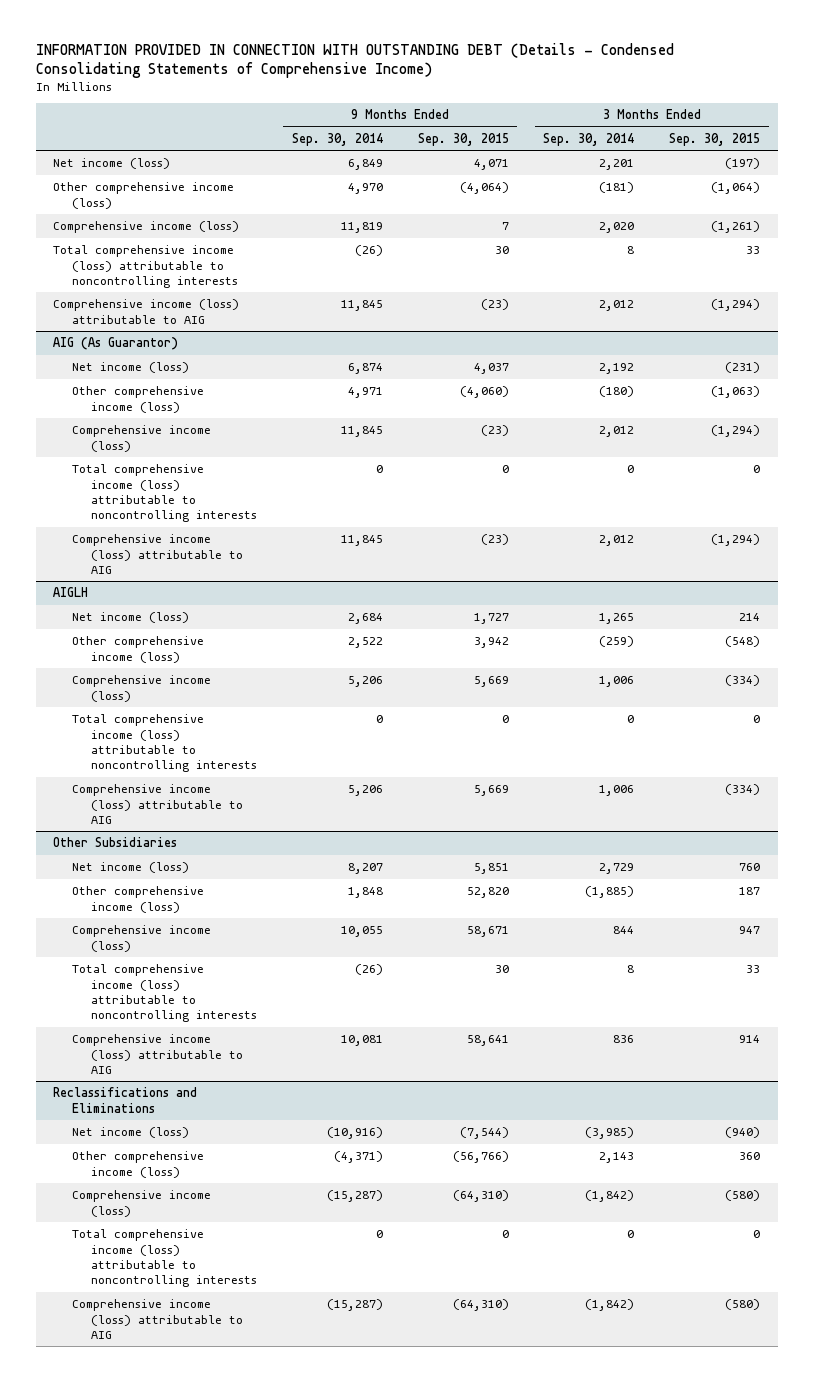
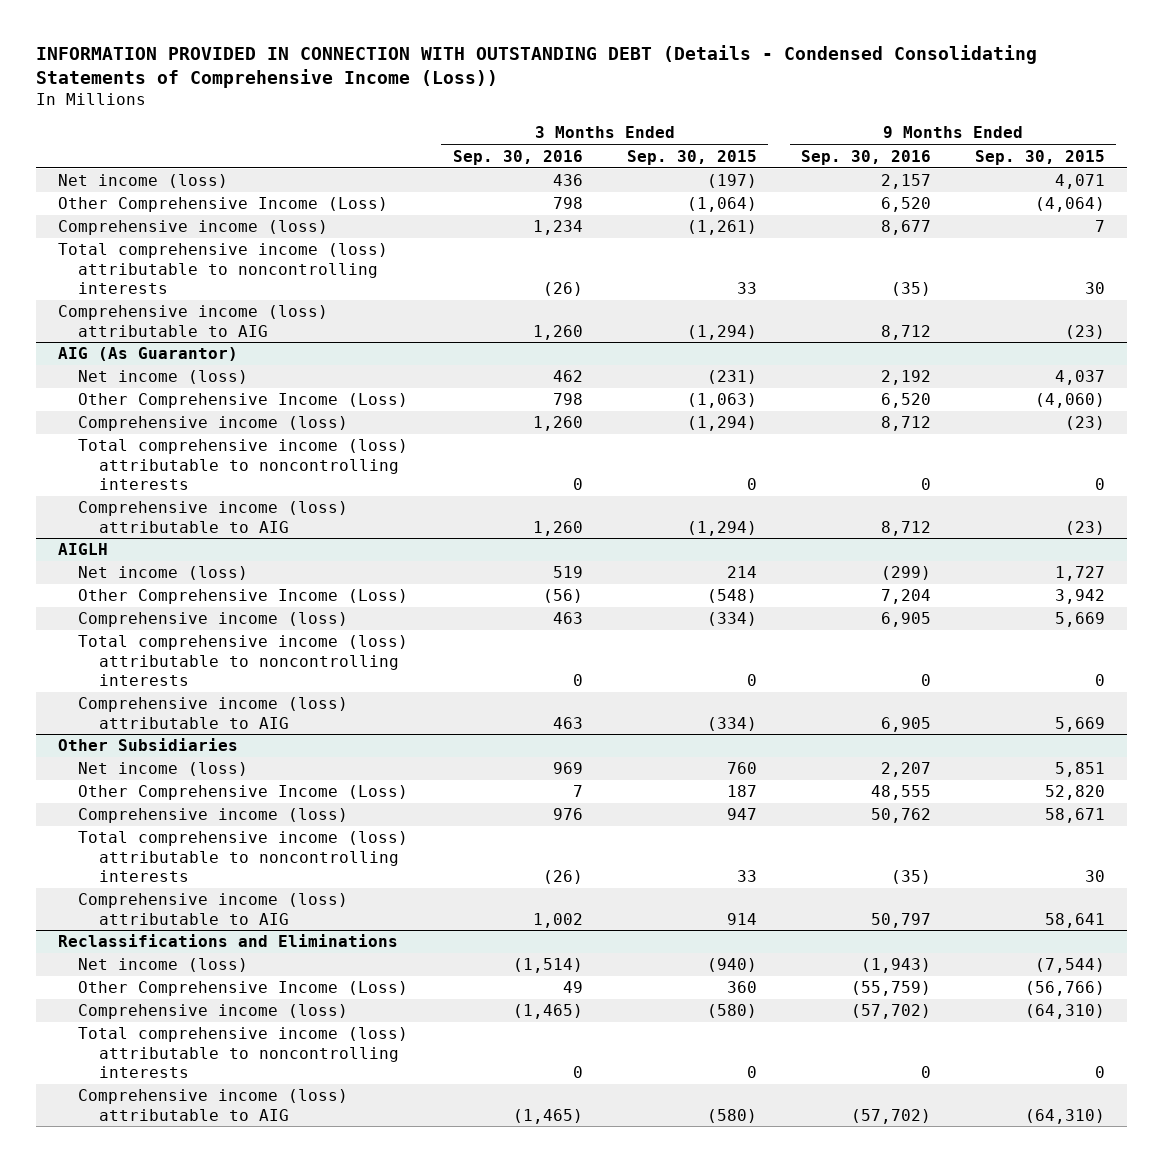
- INFORMATION PROVIDED IN CONNECTION WITH OUTSTANDING DEBT (Details - Condensed Consolidating Statements of Comprehensive Income)
+ INFORMATION PROVIDED IN CONNECTION WITH OUTSTANDING DEBT (Details - Condensed Consolidating Statements of Comprehensive Income (Loss))
- | 9 Months Ended Sep. 30, 2014 | 9 Months Ended Sep. 30, 2015 | 3 Months Ended Sep. 30, 2014 | 3 Months Ended Sep. 30, 2015
+ | 3 Months Ended Sep. 30, 2016 | 3 Months Ended Sep. 30, 2015 | 9 Months Ended Sep. 30, 2016 | 9 Months Ended Sep. 30, 2015
- Other comprehensive income (loss) | 4,970 | (4,064) | (181) | (1,064)
+ Other Comprehensive Income (Loss) | 798 | (1,064) | 6,520 | (4,064)
@ AIG (As Guarantor)
- Other comprehensive income (loss) | 4,971 | (4,060) | (180) | (1,063)
+ Other Comprehensive Income (Loss) | 798 | (1,063) | 6,520 | (4,060)
@ AIGLH
- Other comprehensive income (loss) | 2,522 | 3,942 | (259) | (548)
+ Other Comprehensive Income (Loss) | (56) | (548) | 7,204 | 3,942
@ Other Subsidiaries
- Other comprehensive income (loss) | 1,848 | 52,820 | (1,885) | 187
+ Other Comprehensive Income (Loss) | 7 | 187 | 48,555 | 52,820
@ Reclassifications and Eliminations
- Other comprehensive income (loss) | (4,371) | (56,766) | 2,143 | 360
+ Other Comprehensive Income (Loss) | 49 | 360 | (55,759) | (56,766)

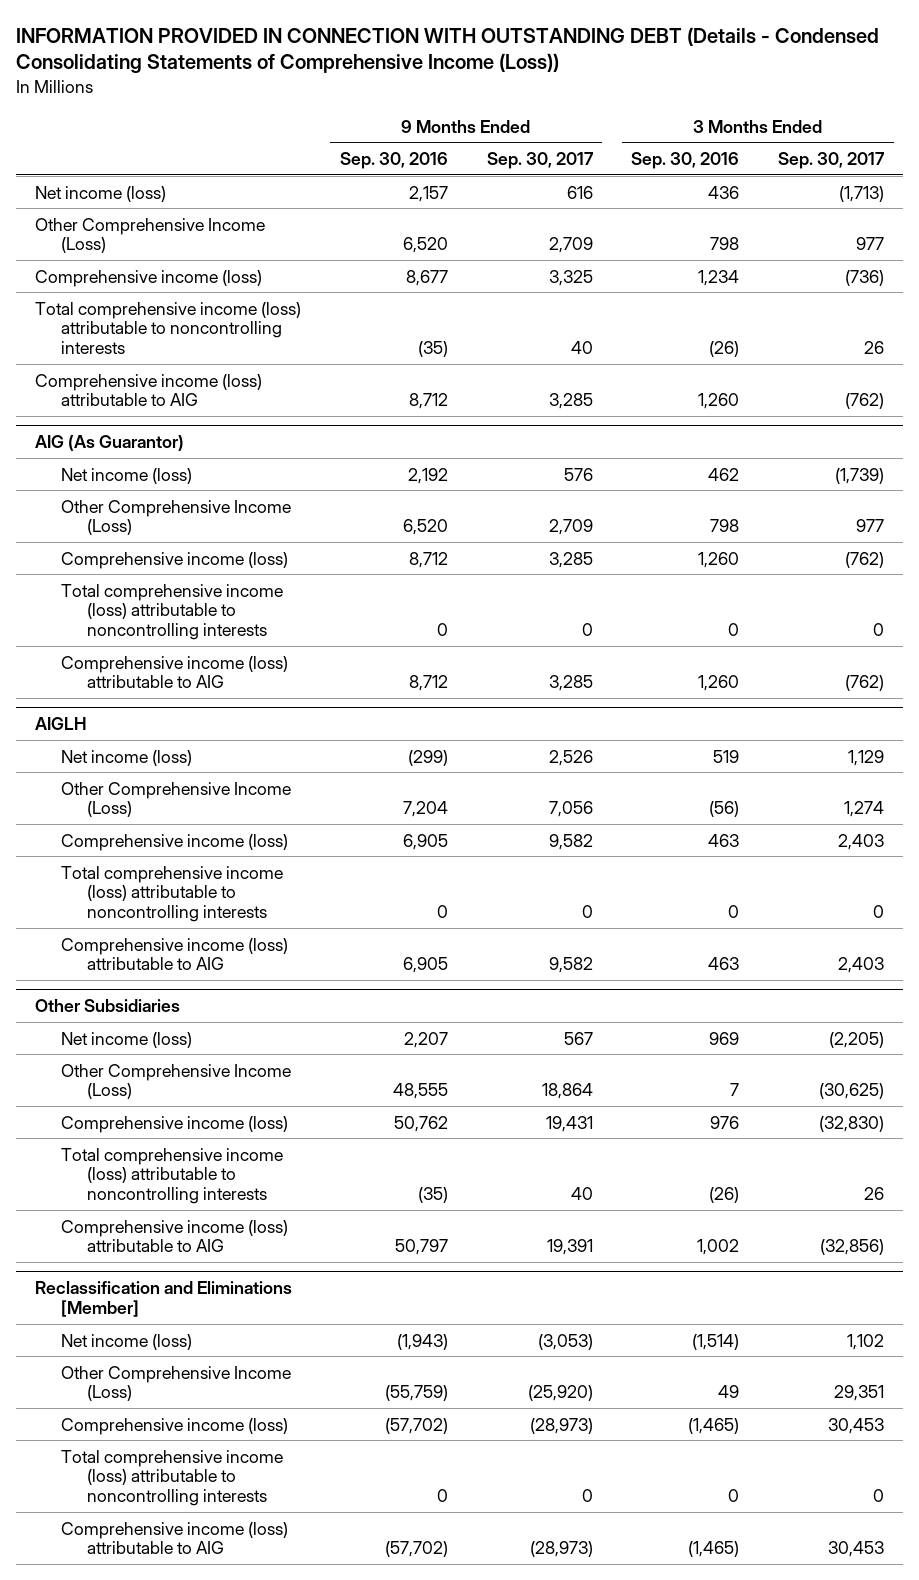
- | 3 Months Ended Sep. 30, 2016 | 3 Months Ended Sep. 30, 2015 | 9 Months Ended Sep. 30, 2016 | 9 Months Ended Sep. 30, 2015
+ | 9 Months Ended Sep. 30, 2016 | 9 Months Ended Sep. 30, 2017 | 3 Months Ended Sep. 30, 2016 | 3 Months Ended Sep. 30, 2017
- Reclassifications and Eliminations
+ Reclassification and Eliminations [Member]

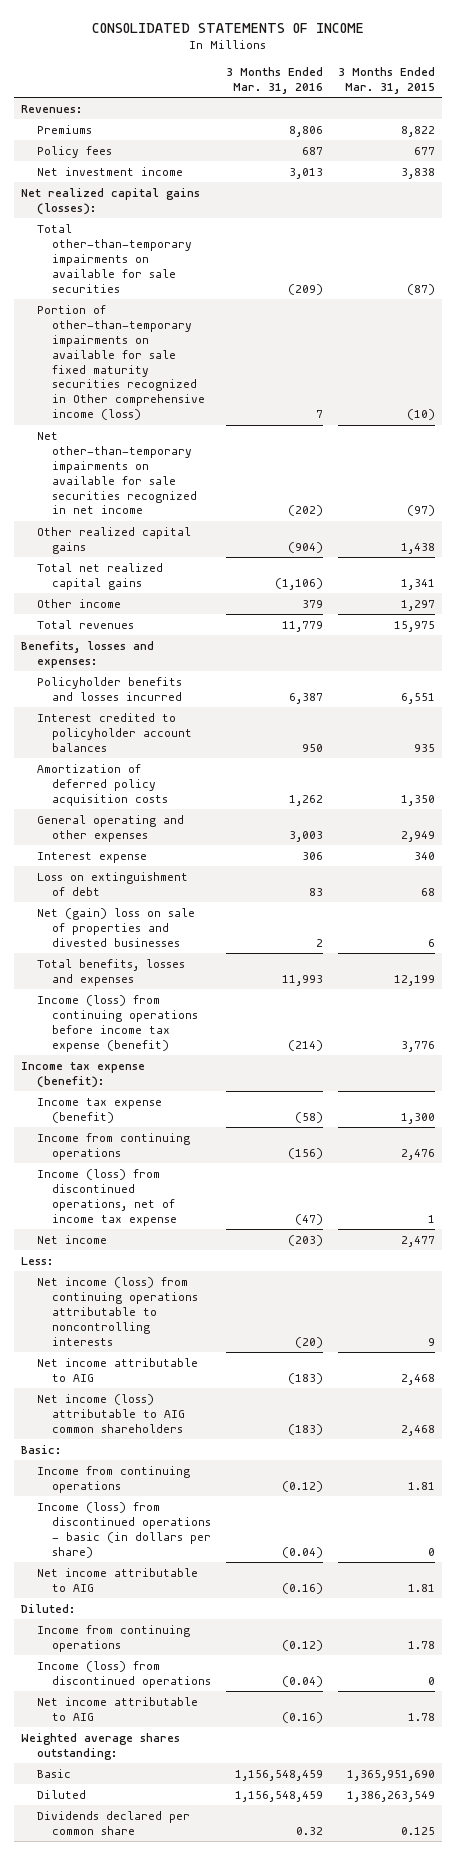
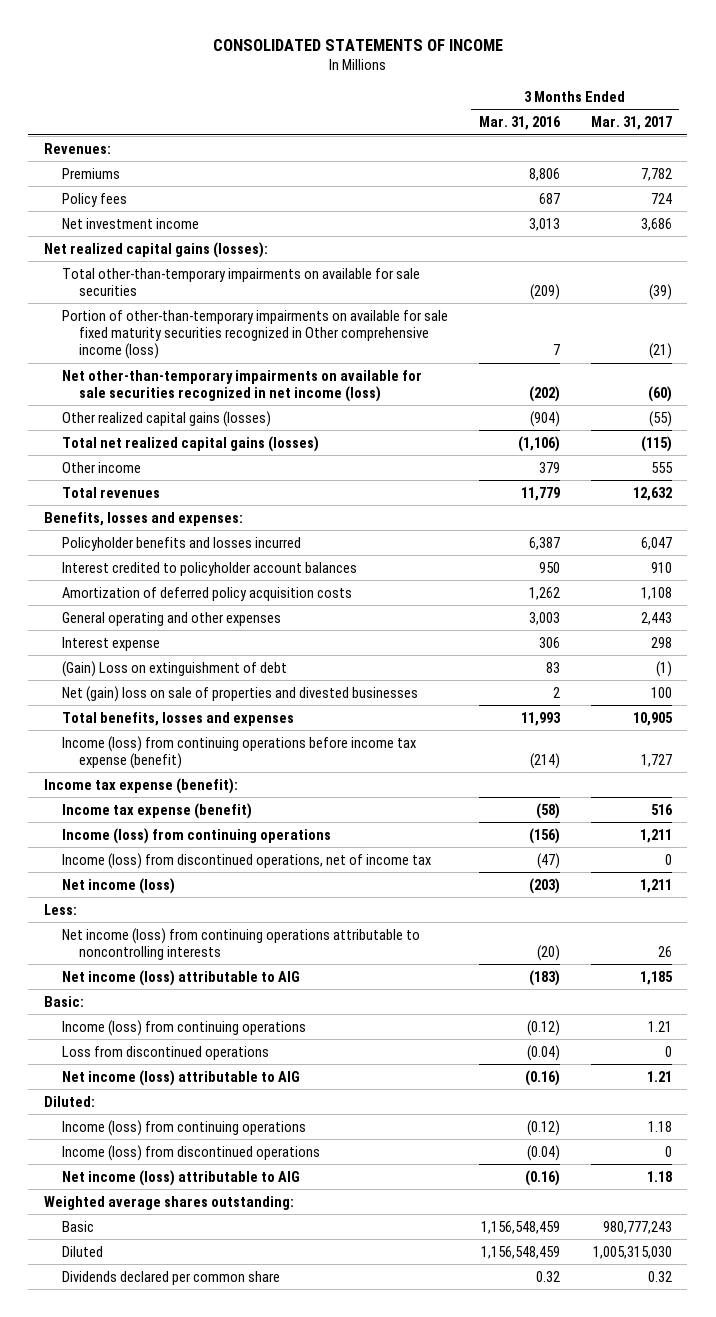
- | 3 Months Ended Mar. 31, 2016 | 3 Months Ended Mar. 31, 2015
+ | 3 Months Ended Mar. 31, 2016 | 3 Months Ended Mar. 31, 2017
- Net other-than-temporary impairments on available for sale securities recognized in net income | (202) | (97)
- Other realized capital gains | (904) | 1,438
- Total net realized capital gains | (1,106) | 1,341
+ Net other-than-temporary impairments on available for sale securities recognized in net income (loss) | (202) | (60)
+ Other realized capital gains (losses) | (904) | (55)
+ Total net realized capital gains (losses) | (1,106) | (115)
- Loss on extinguishment of debt | 83 | 68
+ (Gain) Loss on extinguishment of debt | 83 | (1)
- Income from continuing operations | (156) | 2,476
- Income (loss) from discontinued operations, net of income tax expense | (47) | 1
- Net income | (203) | 2,477
+ Income (loss) from continuing operations | (156) | 1,211
+ Income (loss) from discontinued operations, net of income tax | (47) | 0
+ Net income (loss) | (203) | 1,211
- Net income attributable to AIG | (183) | 2,468
- Net income (loss) attributable to AIG common shareholders | (183) | 2,468
+ Net income (loss) attributable to AIG | (183) | 1,185
- Income from continuing operations | (0.12) | 1.81
- Income (loss) from discontinued operations - basic (in dollars per share) | (0.04) | 0
- Net income attributable to AIG | (0.16) | 1.81
+ Income (loss) from continuing operations | (0.12) | 1.21
+ Loss from discontinued operations | (0.04) | 0
+ Net income (loss) attributable to AIG | (0.16) | 1.21
- Income from continuing operations | (0.12) | 1.78
+ Income (loss) from continuing operations | (0.12) | 1.18
- Net income attributable to AIG | (0.16) | 1.78
+ Net income (loss) attributable to AIG | (0.16) | 1.18

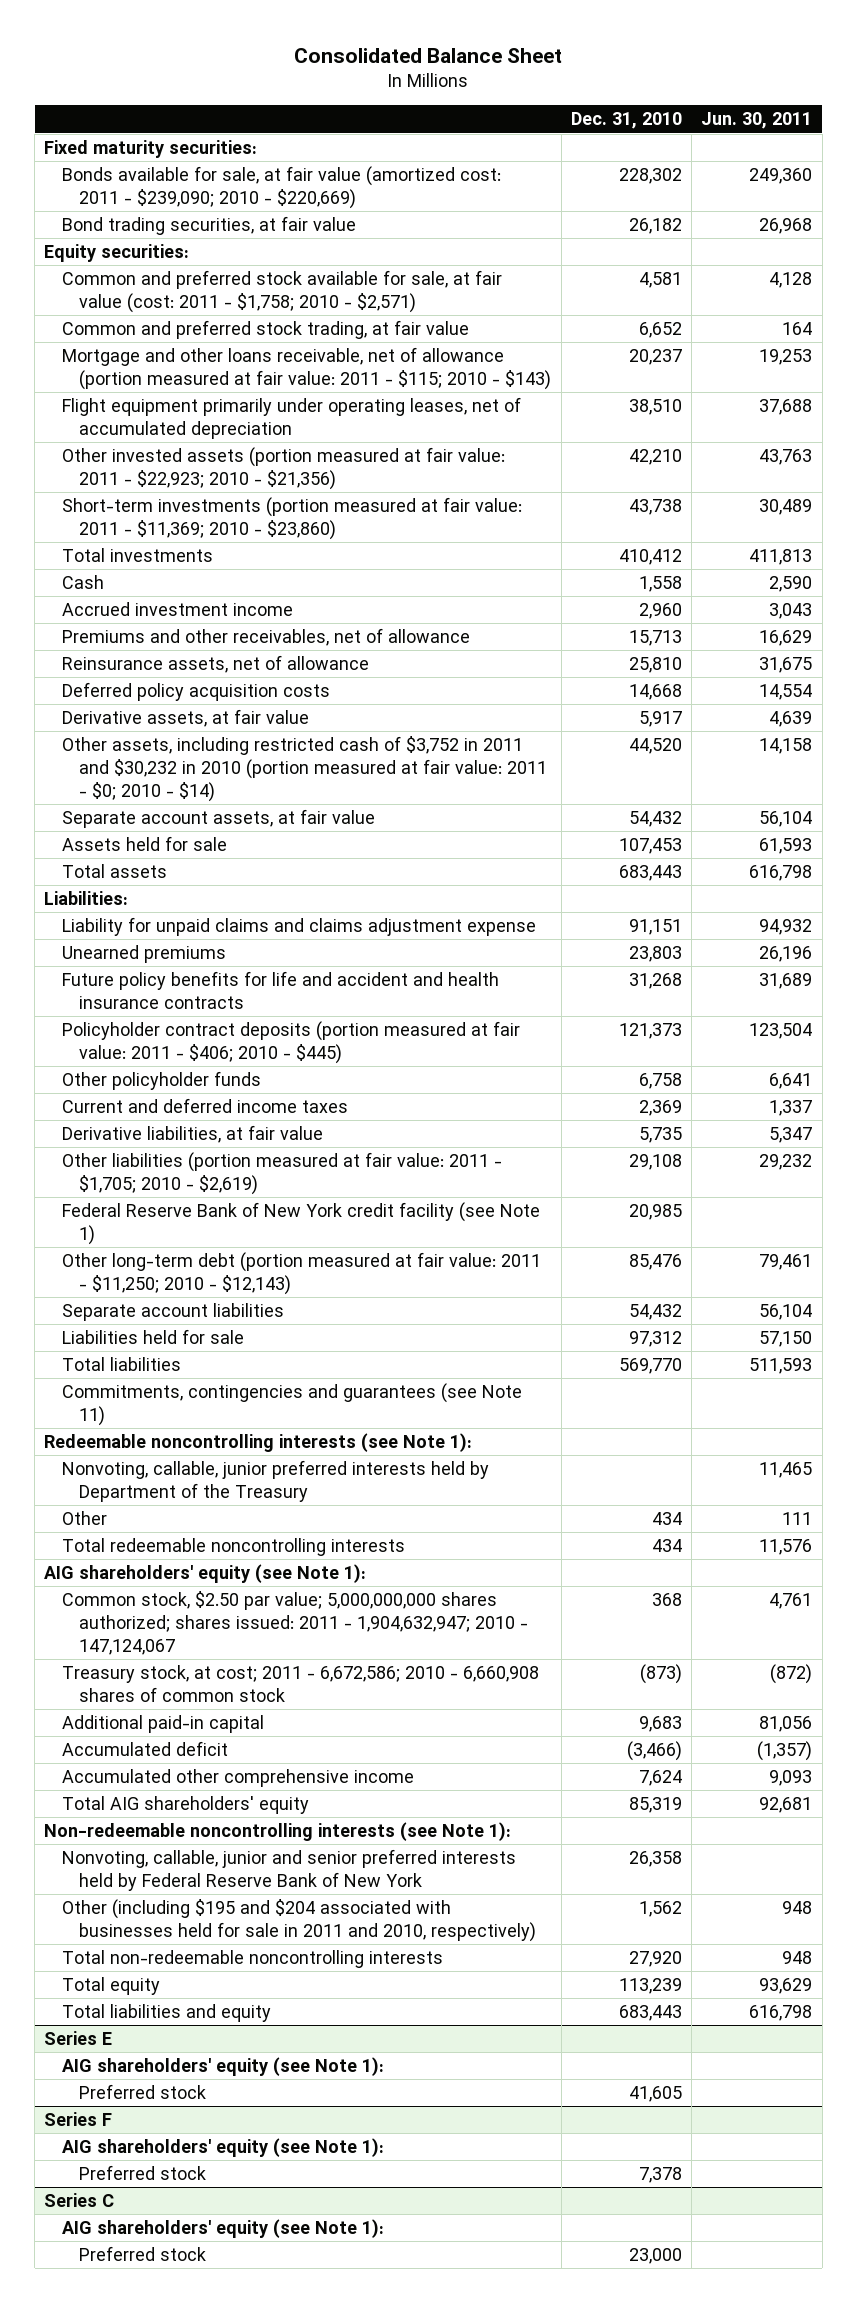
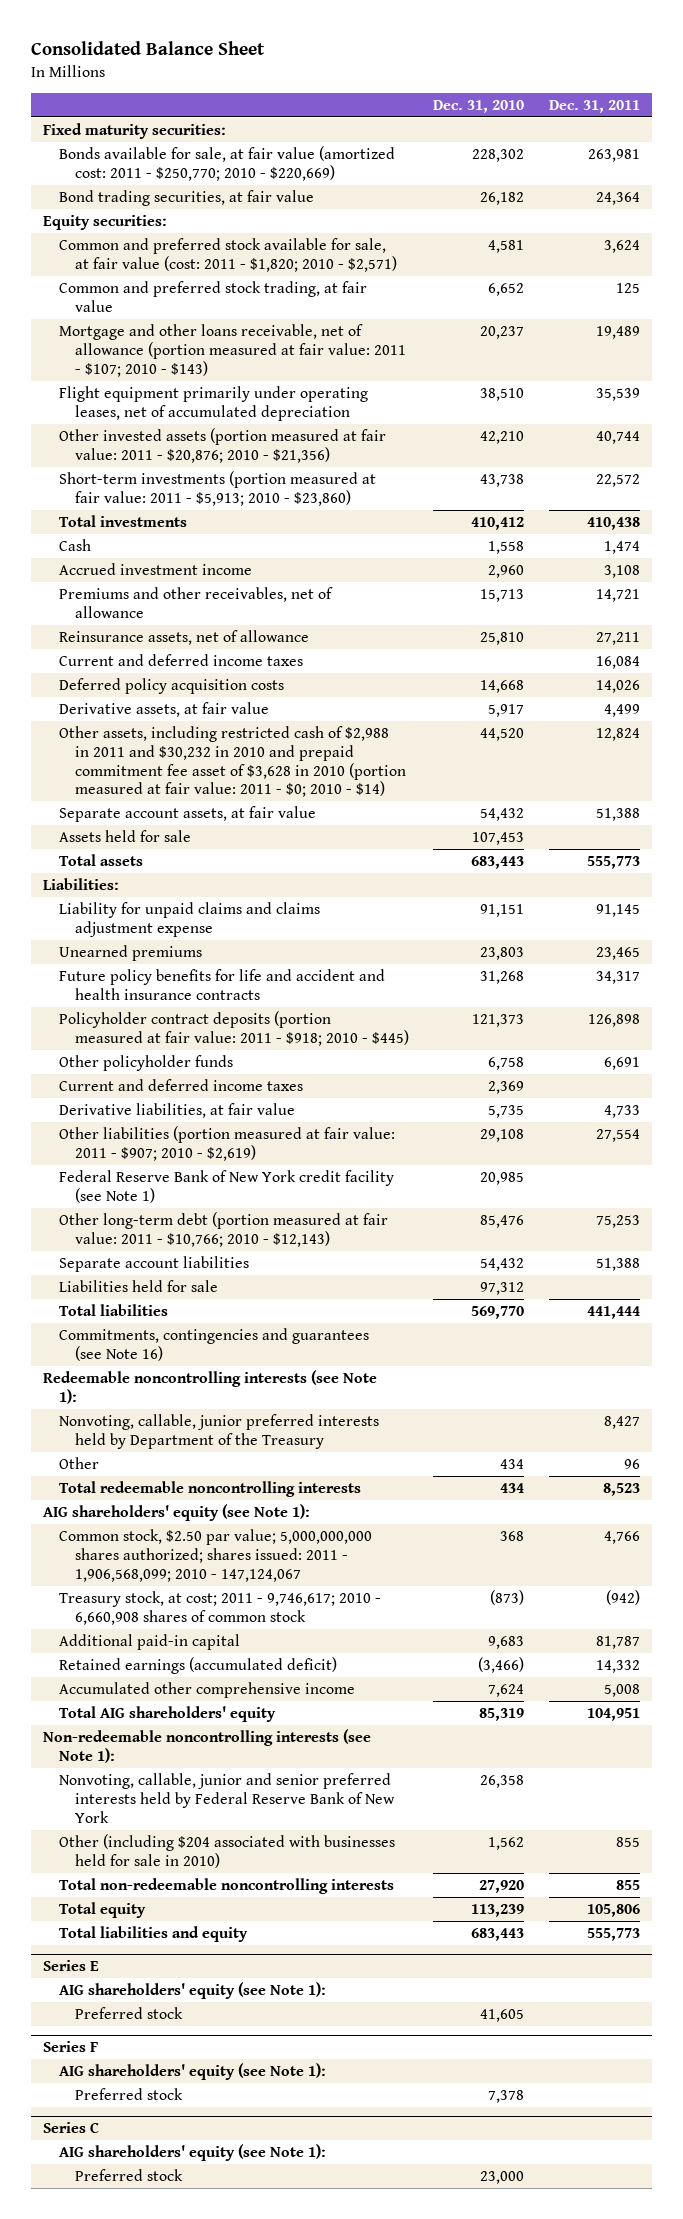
- | Dec. 31, 2010 | Jun. 30, 2011
+ | Dec. 31, 2010 | Dec. 31, 2011
- Bonds available for sale, at fair value (amortized cost: 2011 - $239,090; 2010 - $220,669) | 228,302 | 249,360
+ Bonds available for sale, at fair value (amortized cost: 2011 - $250,770; 2010 - $220,669) | 228,302 | 263,981
- Common and preferred stock available for sale, at fair value (cost: 2011 - $1,758; 2010 - $2,571) | 4,581 | 4,128
+ Common and preferred stock available for sale, at fair value (cost: 2011 - $1,820; 2010 - $2,571) | 4,581 | 3,624
- Mortgage and other loans receivable, net of allowance (portion measured at fair value: 2011 - $115; 2010 - $143) | 20,237 | 19,253
+ Mortgage and other loans receivable, net of allowance (portion measured at fair value: 2011 - $107; 2010 - $143) | 20,237 | 19,489
- Other invested assets (portion measured at fair value: 2011 - $22,923; 2010 - $21,356) | 42,210 | 43,763
- Short-term investments (portion measured at fair value: 2011 - $11,369; 2010 - $23,860) | 43,738 | 30,489
+ Other invested assets (portion measured at fair value: 2011 - $20,876; 2010 - $21,356) | 42,210 | 40,744
+ Short-term investments (portion measured at fair value: 2011 - $5,913; 2010 - $23,860) | 43,738 | 22,572
+ Current and deferred income taxes | | 16,084
- Other assets, including restricted cash of $3,752 in 2011 and $30,232 in 2010 (portion measured at fair value: 2011 - $0; 2010 - $14) | 44,520 | 14,158
+ Other assets, including restricted cash of $2,988 in 2011 and $30,232 in 2010 and prepaid commitment fee asset of $3,628 in 2010 (portion measured at fair value: 2011 - $0; 2010 - $14) | 44,520 | 12,824
- Policyholder contract deposits (portion measured at fair value: 2011 - $406; 2010 - $445) | 121,373 | 123,504
+ Policyholder contract deposits (portion measured at fair value: 2011 - $918; 2010 - $445) | 121,373 | 126,898
- Other liabilities (portion measured at fair value: 2011 - $1,705; 2010 - $2,619) | 29,108 | 29,232
+ Other liabilities (portion measured at fair value: 2011 - $907; 2010 - $2,619) | 29,108 | 27,554
- Other long-term debt (portion measured at fair value: 2011 - $11,250; 2010 - $12,143) | 85,476 | 79,461
+ Other long-term debt (portion measured at fair value: 2011 - $10,766; 2010 - $12,143) | 85,476 | 75,253
- Commitments, contingencies and guarantees (see Note 11)
+ Commitments, contingencies and guarantees (see Note 16)
- Common stock, $2.50 par value; 5,000,000,000 shares authorized; shares issued: 2011 - 1,904,632,947; 2010 - 147,124,067 | 368 | 4,761
- Treasury stock, at cost; 2011 - 6,672,586; 2010 - 6,660,908 shares of common stock | (873) | (872)
+ Common stock, $2.50 par value; 5,000,000,000 shares authorized; shares issued: 2011 - 1,906,568,099; 2010 - 147,124,067 | 368 | 4,766
+ Treasury stock, at cost; 2011 - 9,746,617; 2010 - 6,660,908 shares of common stock | (873) | (942)
- Accumulated deficit | (3,466) | (1,357)
+ Retained earnings (accumulated deficit) | (3,466) | 14,332
- Other (including $195 and $204 associated with businesses held for sale in 2011 and 2010, respectively) | 1,562 | 948
+ Other (including $204 associated with businesses held for sale in 2010) | 1,562 | 855

